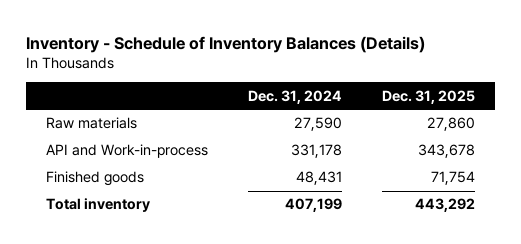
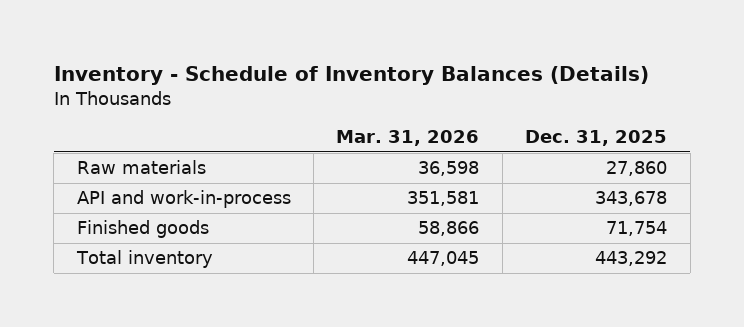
- | Dec. 31, 2024 | Dec. 31, 2025
+ | Mar. 31, 2026 | Dec. 31, 2025
- API and Work-in-process | 331,178 | 343,678
+ API and work-in-process | 351,581 | 343,678

